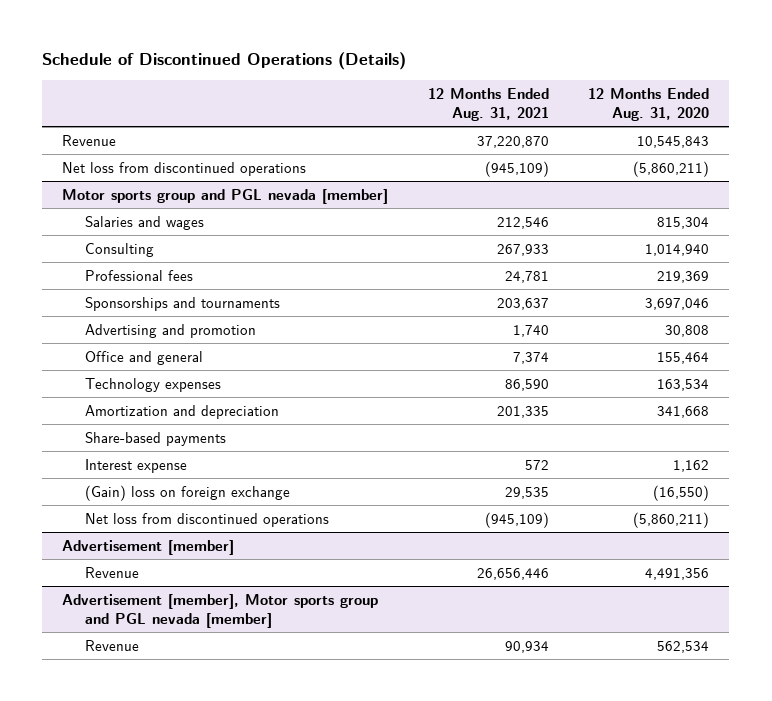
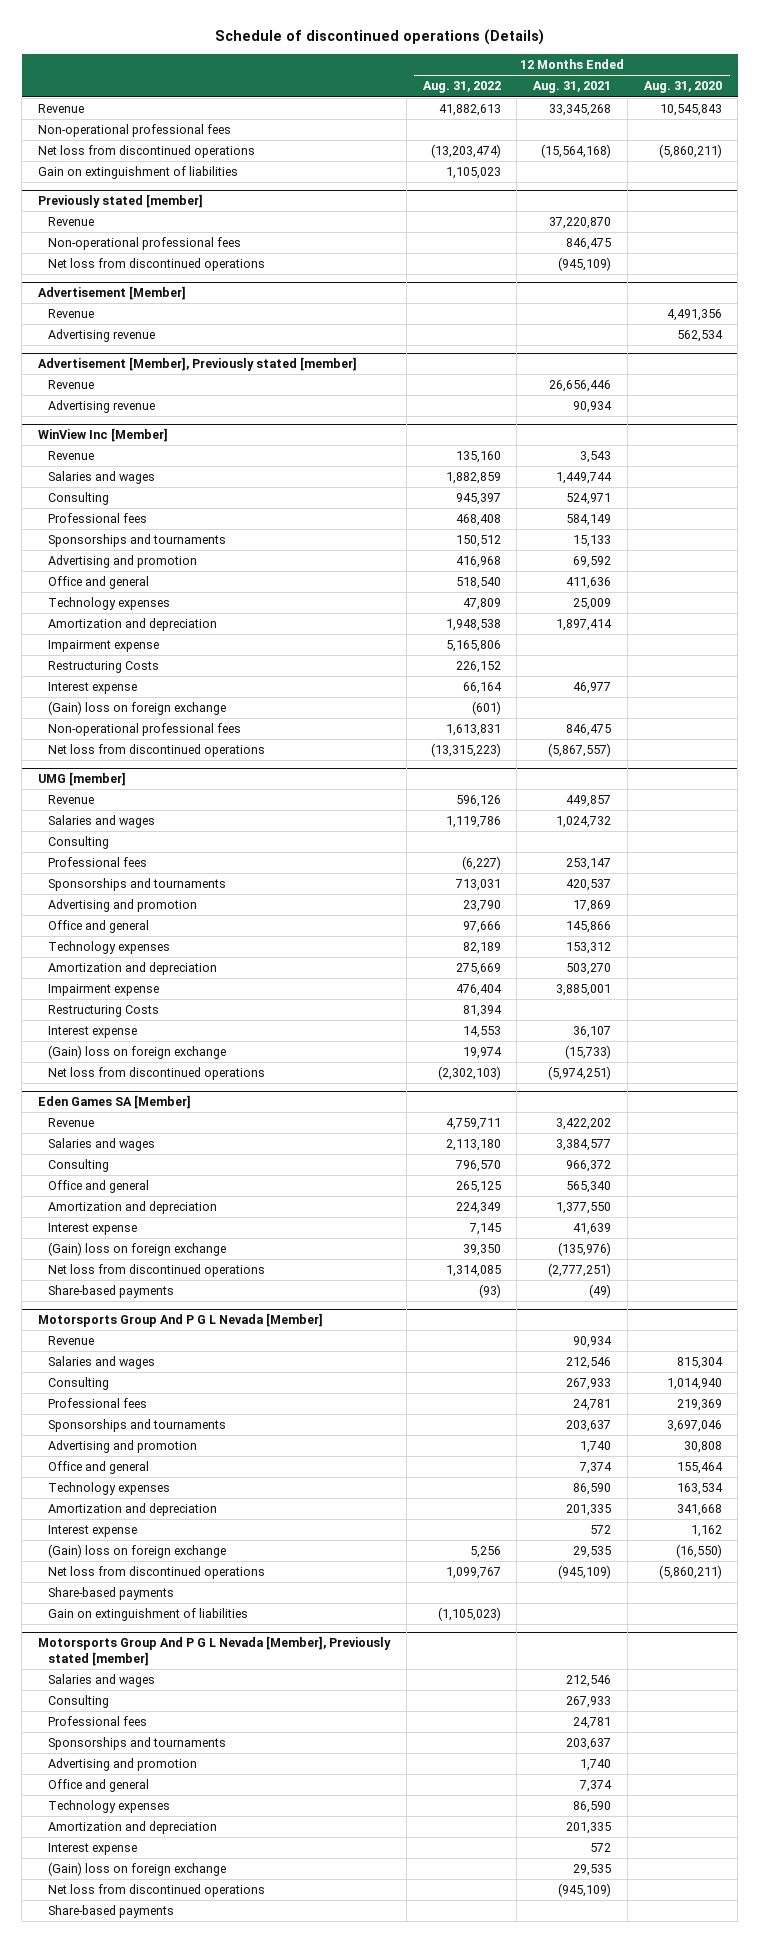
- Schedule of Discontinued Operations (Details)
+ Schedule of discontinued operations (Details)
- | 12 Months Ended Aug. 31, 2021 | 12 Months Ended Aug. 31, 2020
+ | 12 Months Ended Aug. 31, 2022 | 12 Months Ended Aug. 31, 2021 | 12 Months Ended Aug. 31, 2020
- Revenue | 37,220,870 | 10,545,843
- Net loss from discontinued operations | (945,109) | (5,860,211)
- Motor sports group and PGL nevada [member]
+ Revenue | 41,882,613 | 33,345,268 | 10,545,843
+ Non-operational professional fees
+ Net loss from discontinued operations | (13,203,474) | (15,564,168) | (5,860,211)
+ Gain on extinguishment of liabilities | 1,105,023 | |
+ Previously stated [member]
+ Revenue | | 37,220,870 |
+ Non-operational professional fees | | 846,475 |
+ Net loss from discontinued operations | | (945,109) |
+ Advertisement [Member]
+ Revenue | | | 4,491,356
+ Advertising revenue | | | 562,534
+ Advertisement [Member], Previously stated [member]
+ Revenue | | 26,656,446 |
+ Advertising revenue | | 90,934 |
+ WinView Inc [Member]
+ Revenue | 135,160 | 3,543 |
+ Salaries and wages | 1,882,859 | 1,449,744 |
+ Consulting | 945,397 | 524,971 |
+ Professional fees | 468,408 | 584,149 |
+ Sponsorships and tournaments | 150,512 | 15,133 |
+ Advertising and promotion | 416,968 | 69,592 |
+ Office and general | 518,540 | 411,636 |
+ Technology expenses | 47,809 | 25,009 |
+ Amortization and depreciation | 1,948,538 | 1,897,414 |
+ Impairment expense | 5,165,806 | |
+ Restructuring Costs | 226,152 | |
+ Interest expense | 66,164 | 46,977 |
+ (Gain) loss on foreign exchange | (601) | |
+ Non-operational professional fees | 1,613,831 | 846,475 |
+ Net loss from discontinued operations | (13,315,223) | (5,867,557) |
+ UMG [member]
+ Revenue | 596,126 | 449,857 |
+ Salaries and wages | 1,119,786 | 1,024,732 |
+ Consulting
+ Professional fees | (6,227) | 253,147 |
+ Sponsorships and tournaments | 713,031 | 420,537 |
+ Advertising and promotion | 23,790 | 17,869 |
+ Office and general | 97,666 | 145,866 |
+ Technology expenses | 82,189 | 153,312 |
+ Amortization and depreciation | 275,669 | 503,270 |
+ Impairment expense | 476,404 | 3,885,001 |
+ Restructuring Costs | 81,394 | |
+ Interest expense | 14,553 | 36,107 |
+ (Gain) loss on foreign exchange | 19,974 | (15,733) |
+ Net loss from discontinued operations | (2,302,103) | (5,974,251) |
+ Eden Games SA [Member]
+ Revenue | 4,759,711 | 3,422,202 |
+ Salaries and wages | 2,113,180 | 3,384,577 |
+ Consulting | 796,570 | 966,372 |
+ Office and general | 265,125 | 565,340 |
+ Amortization and depreciation | 224,349 | 1,377,550 |
+ Interest expense | 7,145 | 41,639 |
+ (Gain) loss on foreign exchange | 39,350 | (135,976) |
+ Net loss from discontinued operations | 1,314,085 | (2,777,251) |
+ Share-based payments | (93) | (49) |
+ Motorsports Group And P G L Nevada [Member]
+ Revenue | | 90,934 |
- Share-based payments
- Advertisement [member]
- Revenue | 26,656,446 | 4,491,356
- Advertisement [member], Motor sports group and PGL nevada [member]
- Revenue | 90,934 | 562,534
+ Share-based payments
+ Gain on extinguishment of liabilities | (1,105,023) | |
+ Motorsports Group And P G L Nevada [Member], Previously stated [member]
+ Salaries and wages | | 212,546 |
+ Consulting | | 267,933 |
+ Professional fees | | 24,781 |
+ Sponsorships and tournaments | | 203,637 |
+ Advertising and promotion | | 1,740 |
+ Office and general | | 7,374 |
+ Technology expenses | | 86,590 |
+ Amortization and depreciation | | 201,335 |
+ Interest expense | | 572 |
+ (Gain) loss on foreign exchange | | 29,535 |
+ Net loss from discontinued operations | | (945,109) |
+ Share-based payments

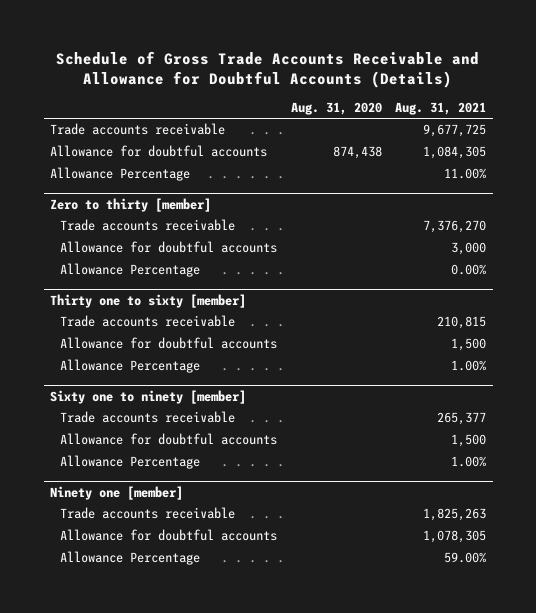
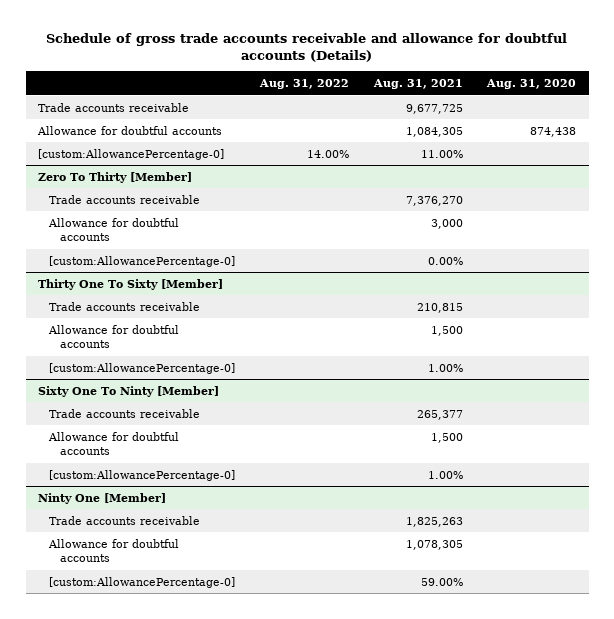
- Schedule of Gross Trade Accounts Receivable and Allowance for Doubtful Accounts (Details)
+ Schedule of gross trade accounts receivable and allowance for doubtful accounts (Details)
- | Aug. 31, 2020 | Aug. 31, 2021
+ | Aug. 31, 2022 | Aug. 31, 2021 | Aug. 31, 2020
- Allowance Percentage | | 11.00%
- Zero to thirty [member]
+ [custom:AllowancePercentage-0] | 14.00% | 11.00% |
+ Zero To Thirty [Member]
- Allowance Percentage | | 0.00%
- Thirty one to sixty [member]
+ [custom:AllowancePercentage-0] | | 0.00% |
+ Thirty One To Sixty [Member]
- Allowance Percentage | | 1.00%
- Sixty one to ninety [member]
+ [custom:AllowancePercentage-0] | | 1.00% |
+ Sixty One To Ninty [Member]
- Allowance Percentage | | 1.00%
- Ninety one [member]
+ [custom:AllowancePercentage-0] | | 1.00% |
+ Ninty One [Member]
- Allowance Percentage | | 59.00%
+ [custom:AllowancePercentage-0] | | 59.00% |

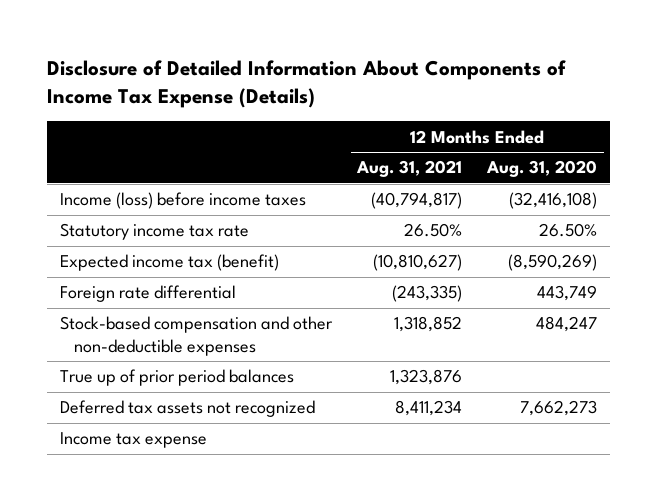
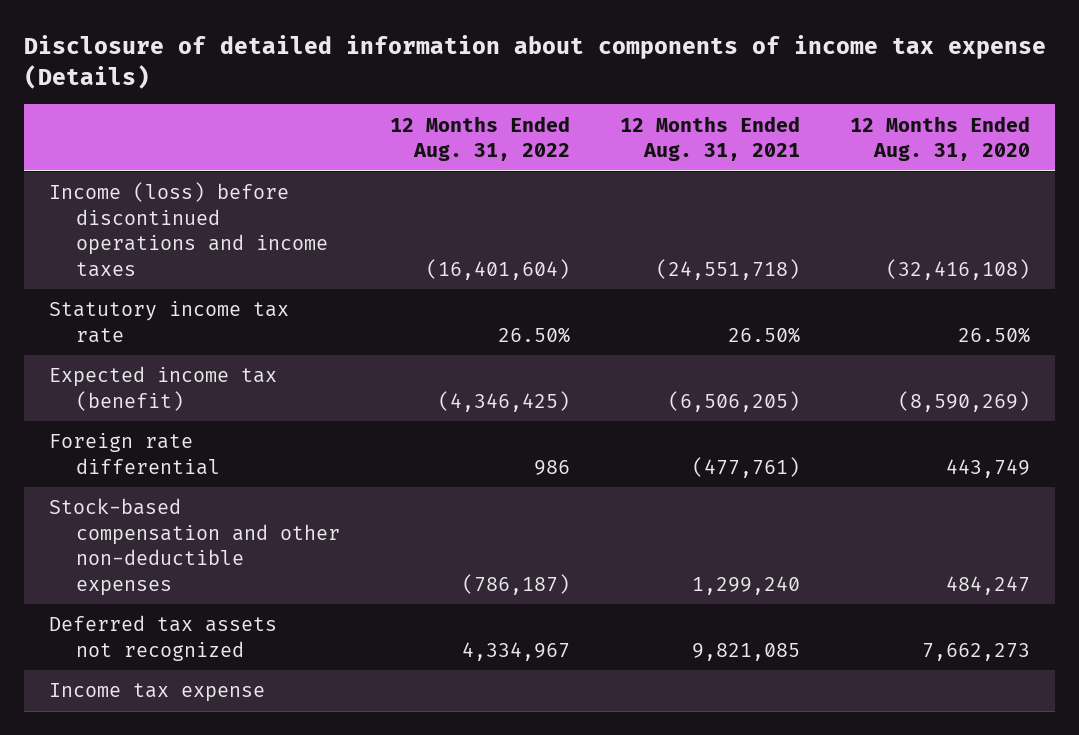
- Disclosure of Detailed Information About Components of Income Tax Expense (Details)
+ Disclosure of detailed information about components of income tax expense (Details)
- | 12 Months Ended Aug. 31, 2021 | 12 Months Ended Aug. 31, 2020
+ | 12 Months Ended Aug. 31, 2022 | 12 Months Ended Aug. 31, 2021 | 12 Months Ended Aug. 31, 2020
- Income (loss) before income taxes | (40,794,817) | (32,416,108)
+ Income (loss) before discontinued operations and income taxes | (16,401,604) | (24,551,718) | (32,416,108)
- Expected income tax (benefit) | (10,810,627) | (8,590,269)
- Foreign rate differential | (243,335) | 443,749
- Stock-based compensation and other non-deductible expenses | 1,318,852 | 484,247
- True up of prior period balances | 1,323,876 |
- Deferred tax assets not recognized | 8,411,234 | 7,662,273
+ Expected income tax (benefit) | (4,346,425) | (6,506,205) | (8,590,269)
+ Foreign rate differential | 986 | (477,761) | 443,749
+ Stock-based compensation and other non-deductible expenses | (786,187) | 1,299,240 | 484,247
+ Deferred tax assets not recognized | 4,334,967 | 9,821,085 | 7,662,273

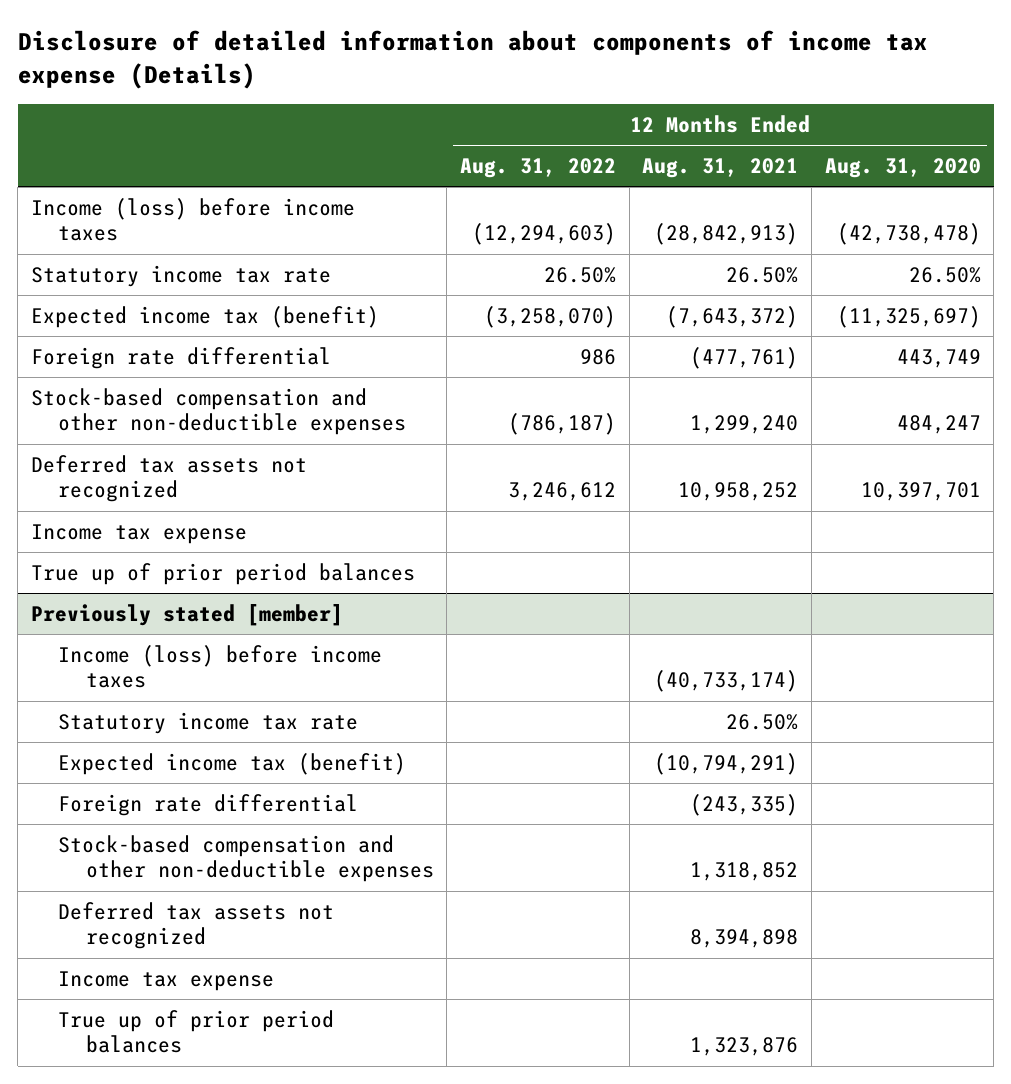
- Income (loss) before discontinued operations and income taxes | (16,401,604) | (24,551,718) | (32,416,108)
+ Income (loss) before income taxes | (12,294,603) | (28,842,913) | (42,738,478)
- Expected income tax (benefit) | (4,346,425) | (6,506,205) | (8,590,269)
+ Expected income tax (benefit) | (3,258,070) | (7,643,372) | (11,325,697)
- Deferred tax assets not recognized | 4,334,967 | 9,821,085 | 7,662,273
+ Deferred tax assets not recognized | 3,246,612 | 10,958,252 | 10,397,701
+ True up of prior period balances
+ Previously stated [member]
+ Income (loss) before income taxes | | (40,733,174) |
+ Statutory income tax rate | | 26.50% |
+ Expected income tax (benefit) | | (10,794,291) |
+ Foreign rate differential | | (243,335) |
+ Stock-based compensation and other non-deductible expenses | | 1,318,852 |
+ Deferred tax assets not recognized | | 8,394,898 |
+ Income tax expense
+ True up of prior period balances | | 1,323,876 |

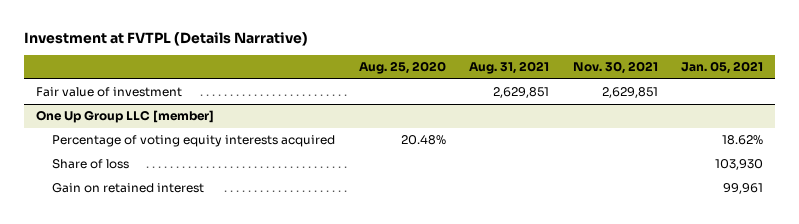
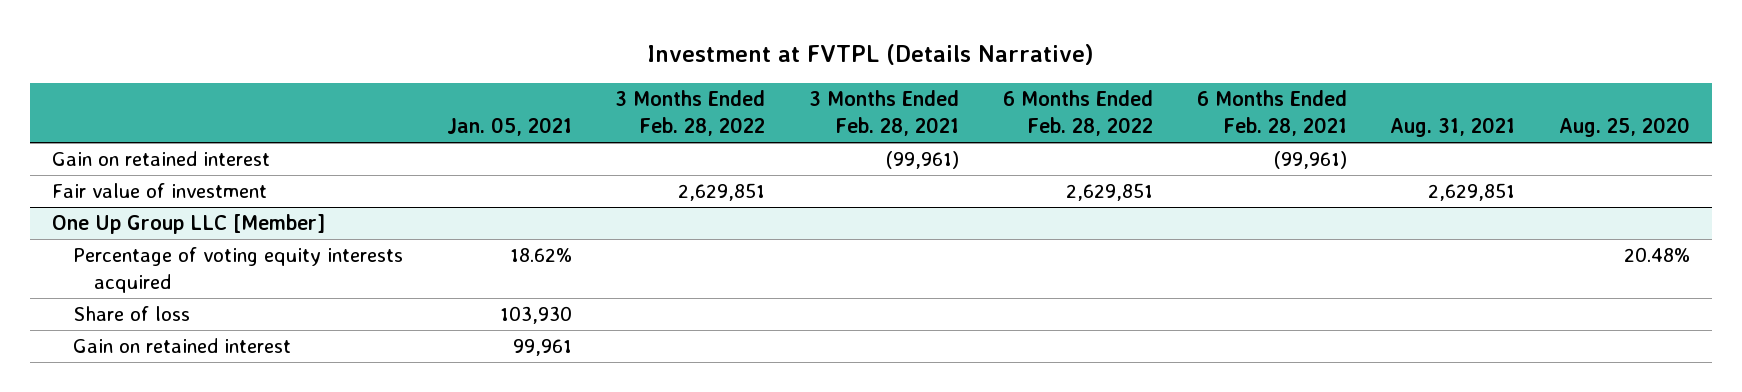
- | Aug. 25, 2020 | Aug. 31, 2021 | Nov. 30, 2021 | Jan. 05, 2021
+ | Jan. 05, 2021 | 3 Months Ended Feb. 28, 2022 | 3 Months Ended Feb. 28, 2021 | 6 Months Ended Feb. 28, 2022 | 6 Months Ended Feb. 28, 2021 | Aug. 31, 2021 | Aug. 25, 2020
+ Gain on retained interest | | | (99,961) | | (99,961) | |
- One Up Group LLC [member]
+ One Up Group LLC [Member]

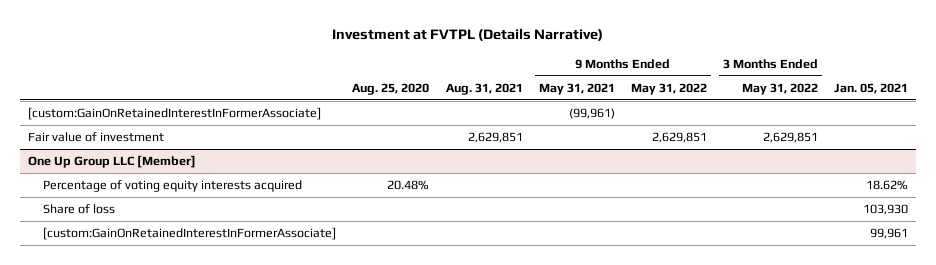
- | Jan. 05, 2021 | 3 Months Ended Feb. 28, 2022 | 3 Months Ended Feb. 28, 2021 | 6 Months Ended Feb. 28, 2022 | 6 Months Ended Feb. 28, 2021 | Aug. 31, 2021 | Aug. 25, 2020
+ | Aug. 25, 2020 | Aug. 31, 2021 | 9 Months Ended May 31, 2021 | 9 Months Ended May 31, 2022 | 3 Months Ended May 31, 2022 | Jan. 05, 2021
- Gain on retained interest | | | (99,961) | | (99,961) | |
+ [custom:GainOnRetainedInterestInFormerAssociate] | | | (99,961) | | |
@ One Up Group LLC [Member]
- Gain on retained interest | 99,961 | | | | | |
+ [custom:GainOnRetainedInterestInFormerAssociate] | | | | | | 99,961

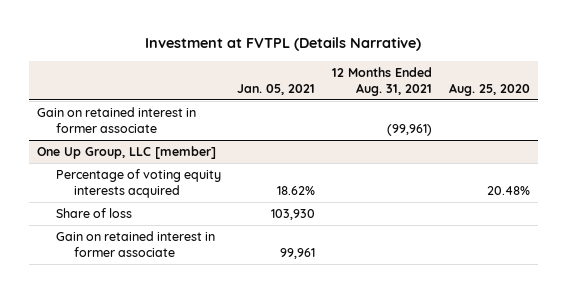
- | Aug. 25, 2020 | Aug. 31, 2021 | 9 Months Ended May 31, 2021 | 9 Months Ended May 31, 2022 | 3 Months Ended May 31, 2022 | Jan. 05, 2021
+ | Jan. 05, 2021 | 12 Months Ended Aug. 31, 2021 | Aug. 25, 2020
- [custom:GainOnRetainedInterestInFormerAssociate] | | | (99,961) | | |
- Fair value of investment | | 2,629,851 | | 2,629,851 | 2,629,851 |
- One Up Group LLC [Member]
+ Gain on retained interest in former associate | | (99,961) |
+ One Up Group, LLC [member]
- [custom:GainOnRetainedInterestInFormerAssociate] | | | | | | 99,961
+ Gain on retained interest in former associate | 99,961 | |

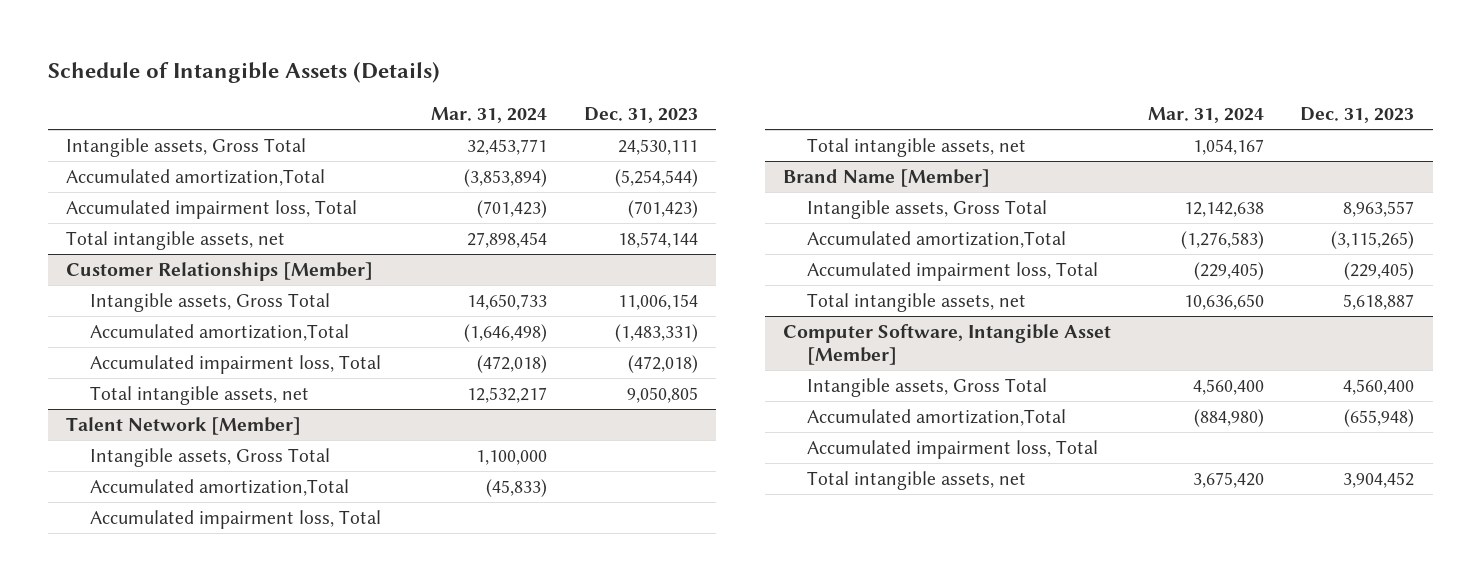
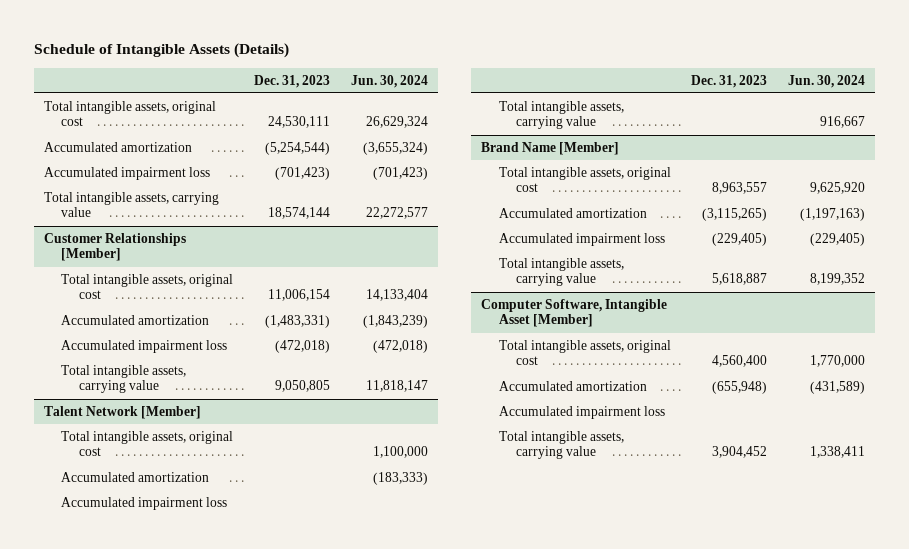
- | Mar. 31, 2024 | Dec. 31, 2023
+ | Dec. 31, 2023 | Jun. 30, 2024
- Intangible assets, Gross Total | 32,453,771 | 24,530,111
- Accumulated amortization,Total | (3,853,894) | (5,254,544)
- Accumulated impairment loss, Total | (701,423) | (701,423)
- Total intangible assets, net | 27,898,454 | 18,574,144
+ Total intangible assets, original cost | 24,530,111 | 26,629,324
+ Accumulated amortization | (5,254,544) | (3,655,324)
+ Accumulated impairment loss | (701,423) | (701,423)
+ Total intangible assets, carrying value | 18,574,144 | 22,272,577
@ Customer Relationships [Member]
- Intangible assets, Gross Total | 14,650,733 | 11,006,154
- Accumulated amortization,Total | (1,646,498) | (1,483,331)
- Accumulated impairment loss, Total | (472,018) | (472,018)
- Total intangible assets, net | 12,532,217 | 9,050,805
+ Total intangible assets, original cost | 11,006,154 | 14,133,404
+ Accumulated amortization | (1,483,331) | (1,843,239)
+ Accumulated impairment loss | (472,018) | (472,018)
+ Total intangible assets, carrying value | 9,050,805 | 11,818,147
@ Talent Network [Member]
- Intangible assets, Gross Total | 1,100,000 |
- Accumulated amortization,Total | (45,833) |
- Accumulated impairment loss, Total
- Total intangible assets, net | 1,054,167 |
+ Total intangible assets, original cost | | 1,100,000
+ Accumulated amortization | | (183,333)
+ Accumulated impairment loss
+ Total intangible assets, carrying value | | 916,667
@ Brand Name [Member]
- Intangible assets, Gross Total | 12,142,638 | 8,963,557
- Accumulated amortization,Total | (1,276,583) | (3,115,265)
- Accumulated impairment loss, Total | (229,405) | (229,405)
- Total intangible assets, net | 10,636,650 | 5,618,887
+ Total intangible assets, original cost | 8,963,557 | 9,625,920
+ Accumulated amortization | (3,115,265) | (1,197,163)
+ Accumulated impairment loss | (229,405) | (229,405)
+ Total intangible assets, carrying value | 5,618,887 | 8,199,352
@ Computer Software, Intangible Asset [Member]
- Intangible assets, Gross Total | 4,560,400 | 4,560,400
- Accumulated amortization,Total | (884,980) | (655,948)
- Accumulated impairment loss, Total
- Total intangible assets, net | 3,675,420 | 3,904,452
+ Total intangible assets, original cost | 4,560,400 | 1,770,000
+ Accumulated amortization | (655,948) | (431,589)
+ Accumulated impairment loss
+ Total intangible assets, carrying value | 3,904,452 | 1,338,411

